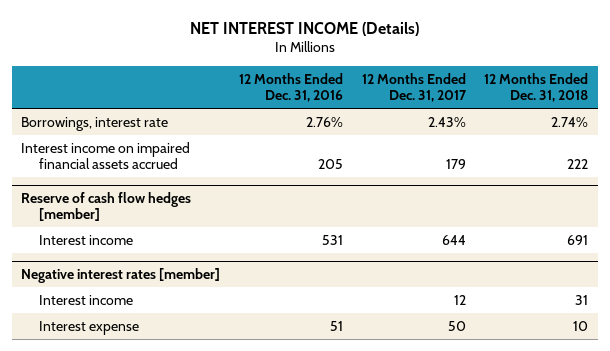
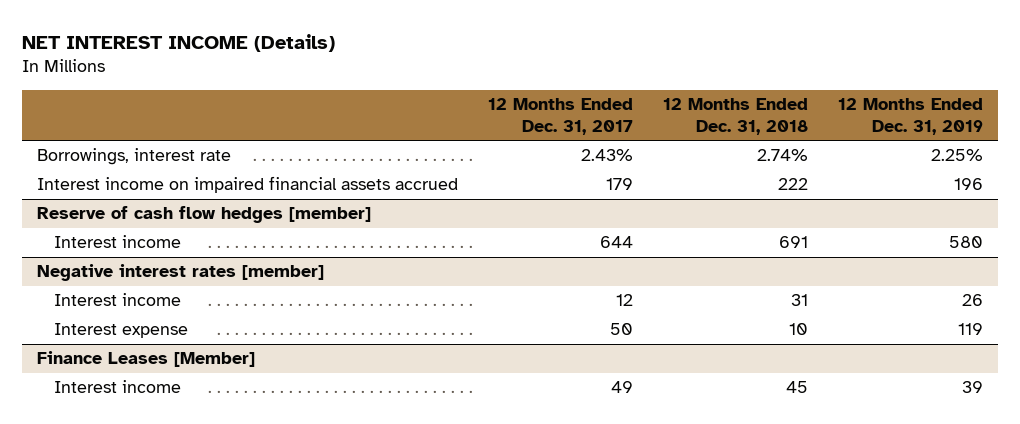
- | 12 Months Ended Dec. 31, 2016 | 12 Months Ended Dec. 31, 2017 | 12 Months Ended Dec. 31, 2018
+ | 12 Months Ended Dec. 31, 2017 | 12 Months Ended Dec. 31, 2018 | 12 Months Ended Dec. 31, 2019
+ Finance Leases [Member]
+ Interest income | 49 | 45 | 39

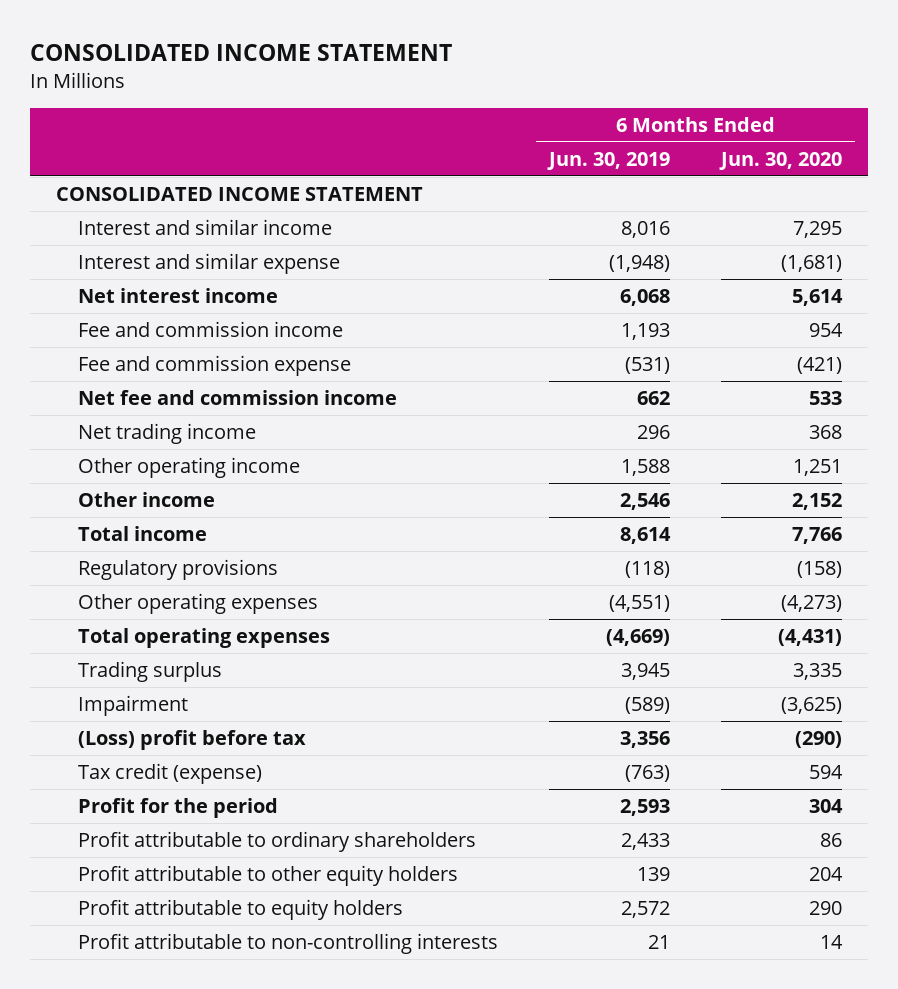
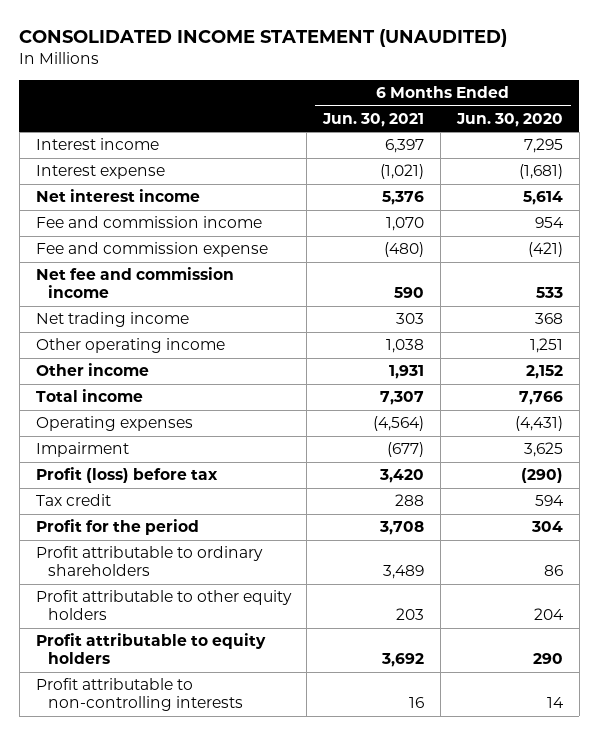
- CONSOLIDATED INCOME STATEMENT
+ CONSOLIDATED INCOME STATEMENT (UNAUDITED)
- | 6 Months Ended Jun. 30, 2019 | 6 Months Ended Jun. 30, 2020
+ | 6 Months Ended Jun. 30, 2021 | 6 Months Ended Jun. 30, 2020
- CONSOLIDATED INCOME STATEMENT
- Interest and similar income | 8,016 | 7,295
- Interest and similar expense | (1,948) | (1,681)
+ Interest income | 6,397 | 7,295
+ Interest expense | (1,021) | (1,681)
- Regulatory provisions | (118) | (158)
- Other operating expenses | (4,551) | (4,273)
- Total operating expenses | (4,669) | (4,431)
- Trading surplus | 3,945 | 3,335
- Impairment | (589) | (3,625)
- (Loss) profit before tax | 3,356 | (290)
- Tax credit (expense) | (763) | 594
+ Operating expenses | (4,564) | (4,431)
+ Impairment | (677) | 3,625
+ Profit (loss) before tax | 3,420 | (290)
+ Tax credit | 288 | 594

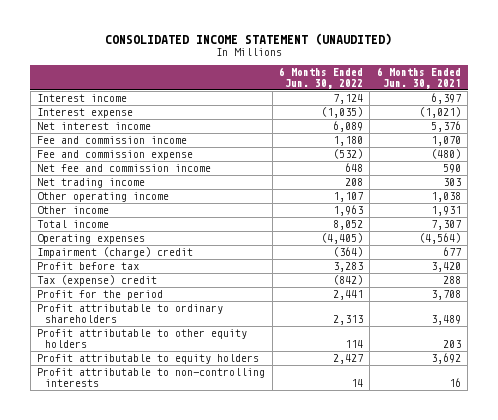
- | 6 Months Ended Jun. 30, 2021 | 6 Months Ended Jun. 30, 2020
+ | 6 Months Ended Jun. 30, 2022 | 6 Months Ended Jun. 30, 2021
- Impairment | (677) | 3,625
- Profit (loss) before tax | 3,420 | (290)
- Tax credit | 288 | 594
+ Impairment (charge) credit | (364) | 677
+ Profit before tax | 3,283 | 3,420
+ Tax (expense) credit | (842) | 288

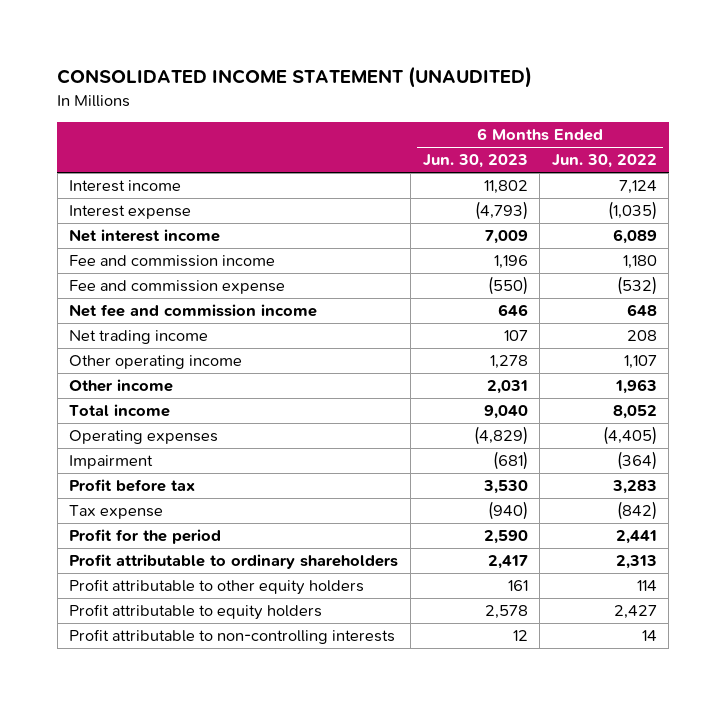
- | 6 Months Ended Jun. 30, 2022 | 6 Months Ended Jun. 30, 2021
+ | 6 Months Ended Jun. 30, 2023 | 6 Months Ended Jun. 30, 2022
- Impairment (charge) credit | (364) | 677
+ Impairment | (681) | (364)
- Tax (expense) credit | (842) | 288
+ Tax expense | (940) | (842)

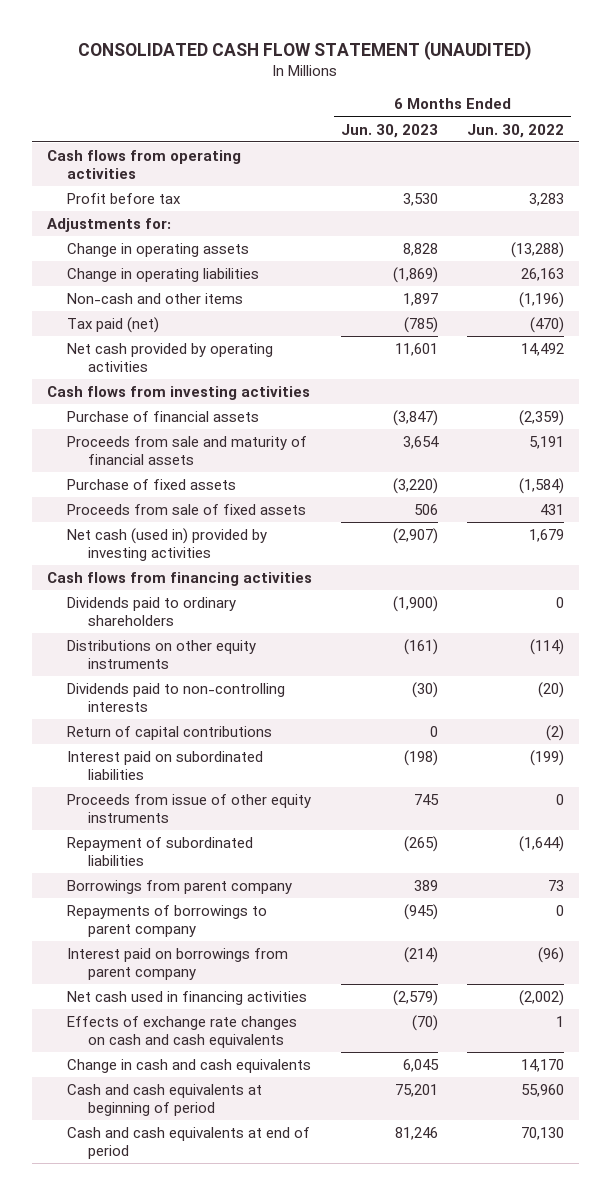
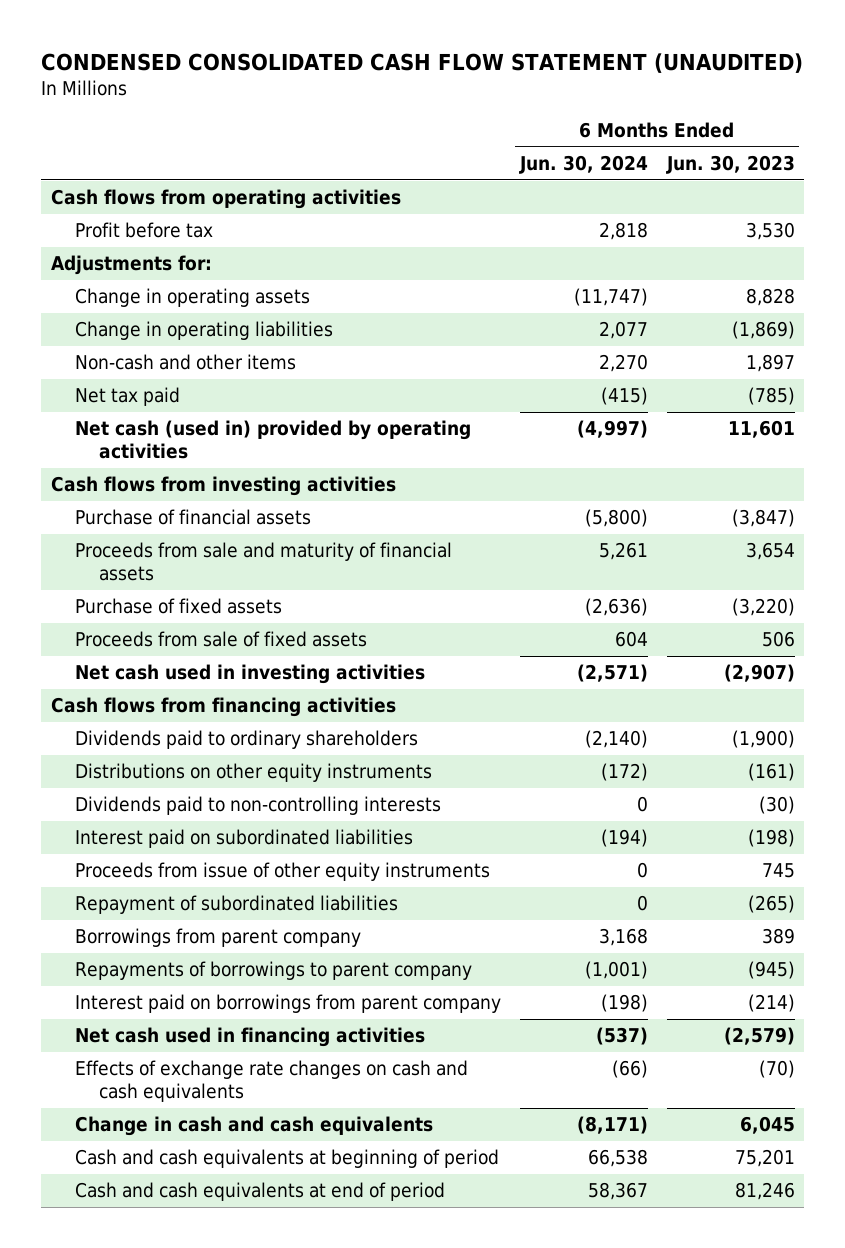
- CONSOLIDATED CASH FLOW STATEMENT (UNAUDITED)
+ CONDENSED CONSOLIDATED CASH FLOW STATEMENT (UNAUDITED)
- | 6 Months Ended Jun. 30, 2023 | 6 Months Ended Jun. 30, 2022
+ | 6 Months Ended Jun. 30, 2024 | 6 Months Ended Jun. 30, 2023
- Tax paid (net) | (785) | (470)
- Net cash provided by operating activities | 11,601 | 14,492
+ Net tax paid | (415) | (785)
+ Net cash (used in) provided by operating activities | (4,997) | 11,601
- Net cash (used in) provided by investing activities | (2,907) | 1,679
+ Net cash used in investing activities | (2,571) | (2,907)
- Return of capital contributions | 0 | (2)

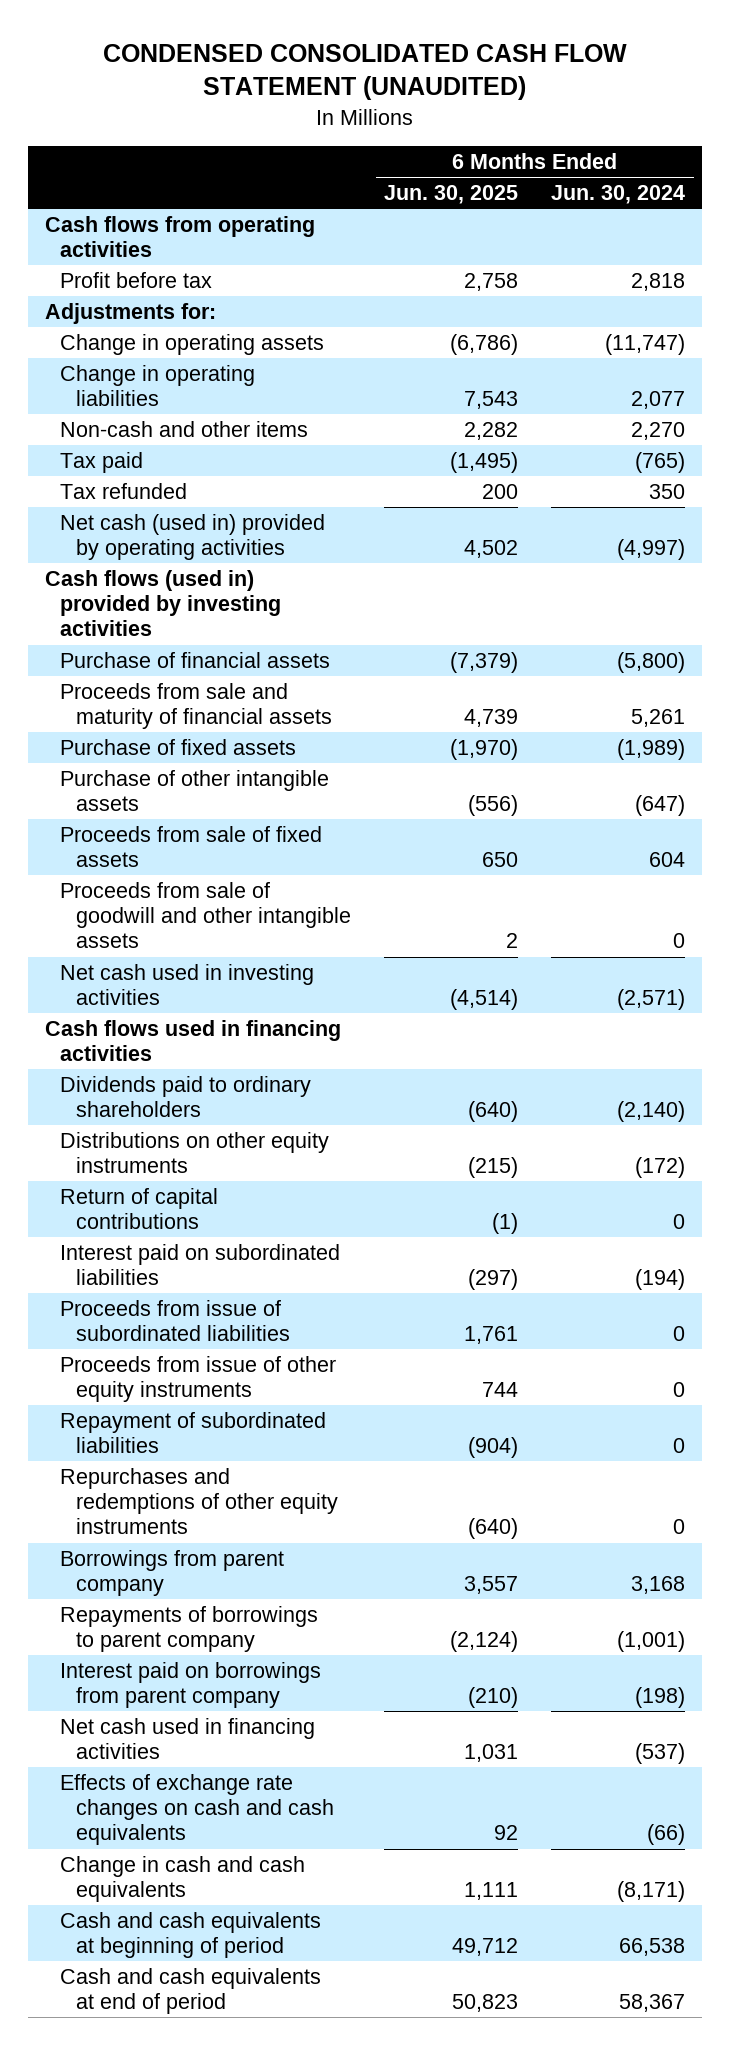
- | 6 Months Ended Jun. 30, 2024 | 6 Months Ended Jun. 30, 2023
+ | 6 Months Ended Jun. 30, 2025 | 6 Months Ended Jun. 30, 2024
- Net tax paid | (415) | (785)
+ Tax paid | (1,495) | (765)
+ Tax refunded | 200 | 350
- Cash flows from investing activities
+ Cash flows (used in) provided by investing activities
- Purchase of fixed assets | (2,636) | (3,220)
+ Purchase of fixed assets | (1,970) | (1,989)
+ Purchase of other intangible assets | (556) | (647)
+ Proceeds from sale of goodwill and other intangible assets | 2 | 0
- Cash flows from financing activities
+ Cash flows used in financing activities
- Dividends paid to non-controlling interests | 0 | (30)
+ Return of capital contributions | (1) | 0
+ Proceeds from issue of subordinated liabilities | 1,761 | 0
+ Repurchases and redemptions of other equity instruments | (640) | 0

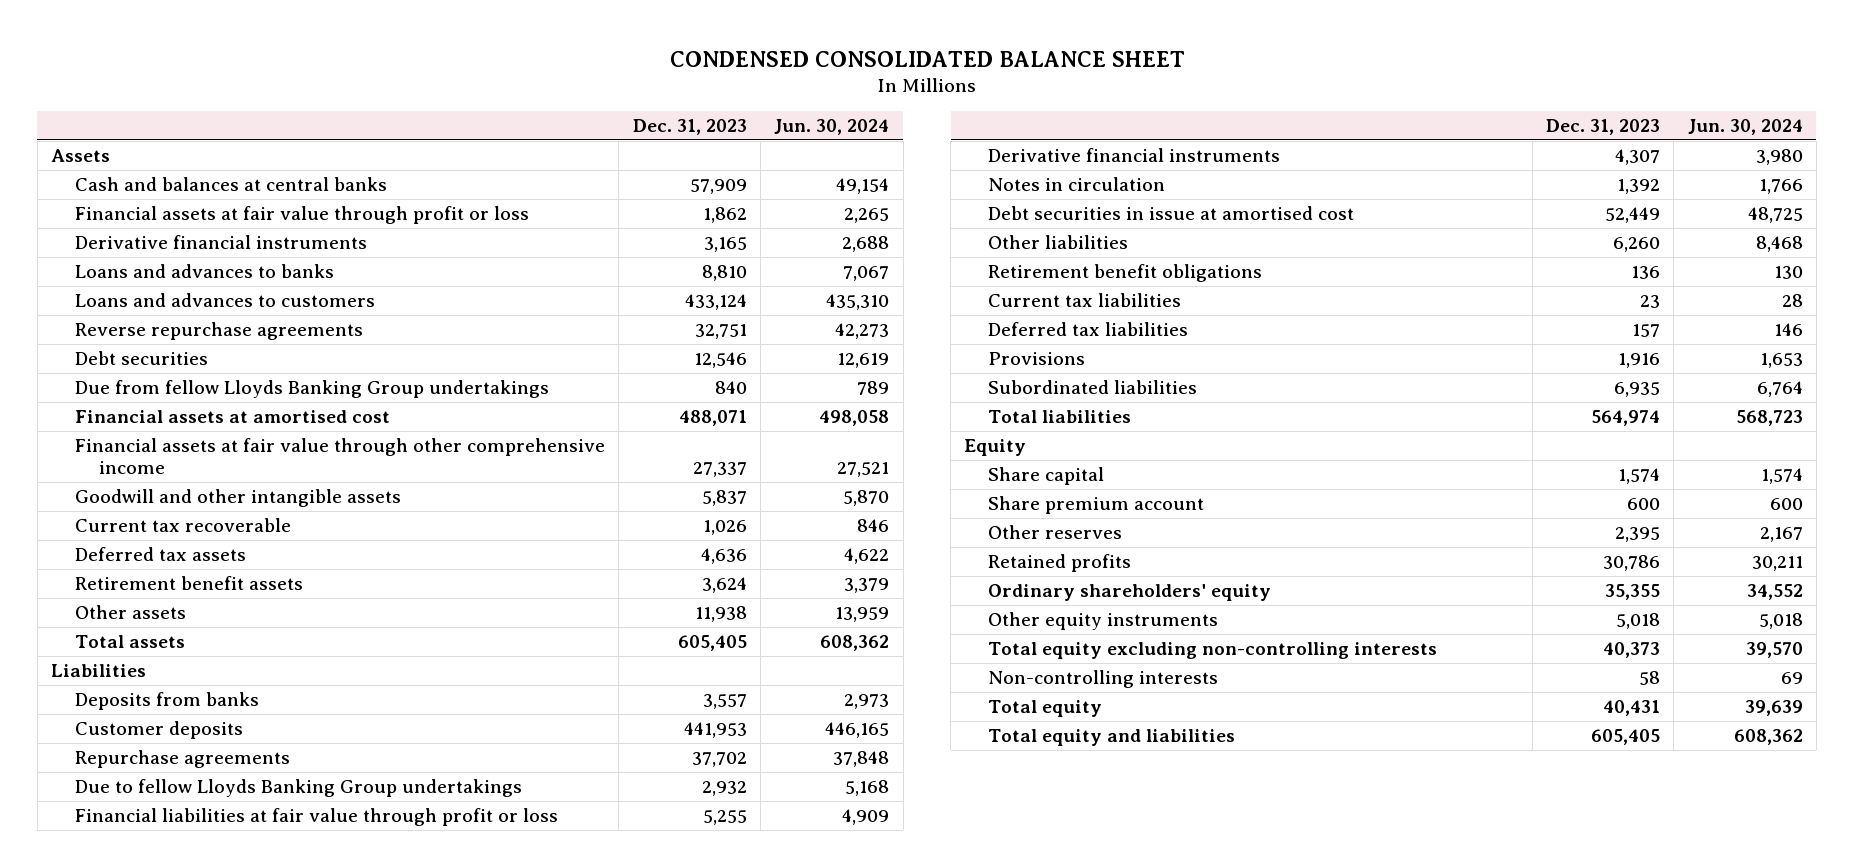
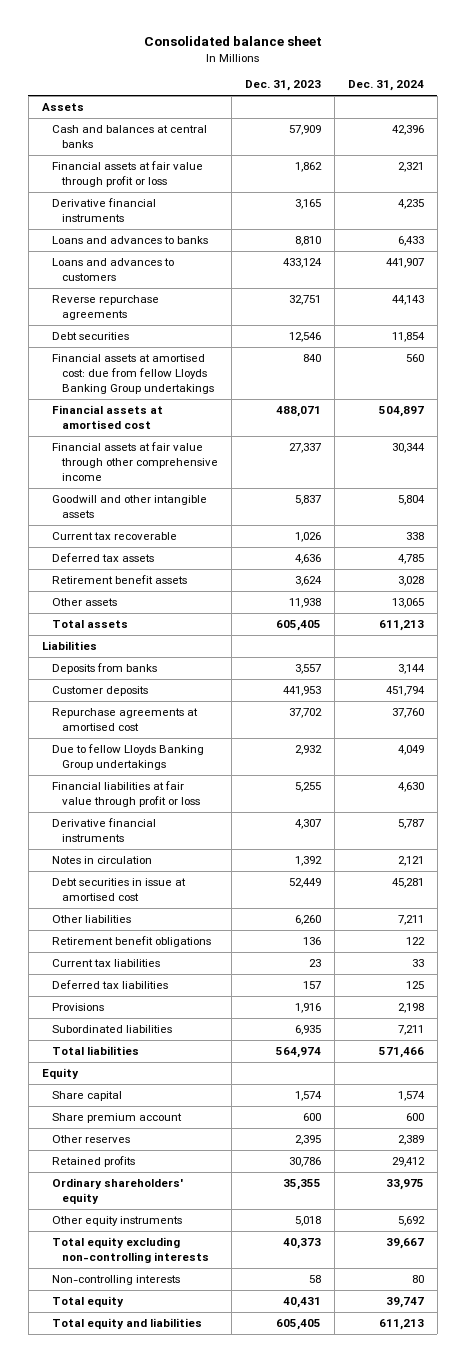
- CONDENSED CONSOLIDATED BALANCE SHEET
+ Consolidated balance sheet
- | Dec. 31, 2023 | Jun. 30, 2024
+ | Dec. 31, 2023 | Dec. 31, 2024
- Due from fellow Lloyds Banking Group undertakings | 840 | 789
+ Financial assets at amortised cost: due from fellow Lloyds Banking Group undertakings | 840 | 560
- Repurchase agreements | 37,702 | 37,848
+ Repurchase agreements at amortised cost | 37,702 | 37,760

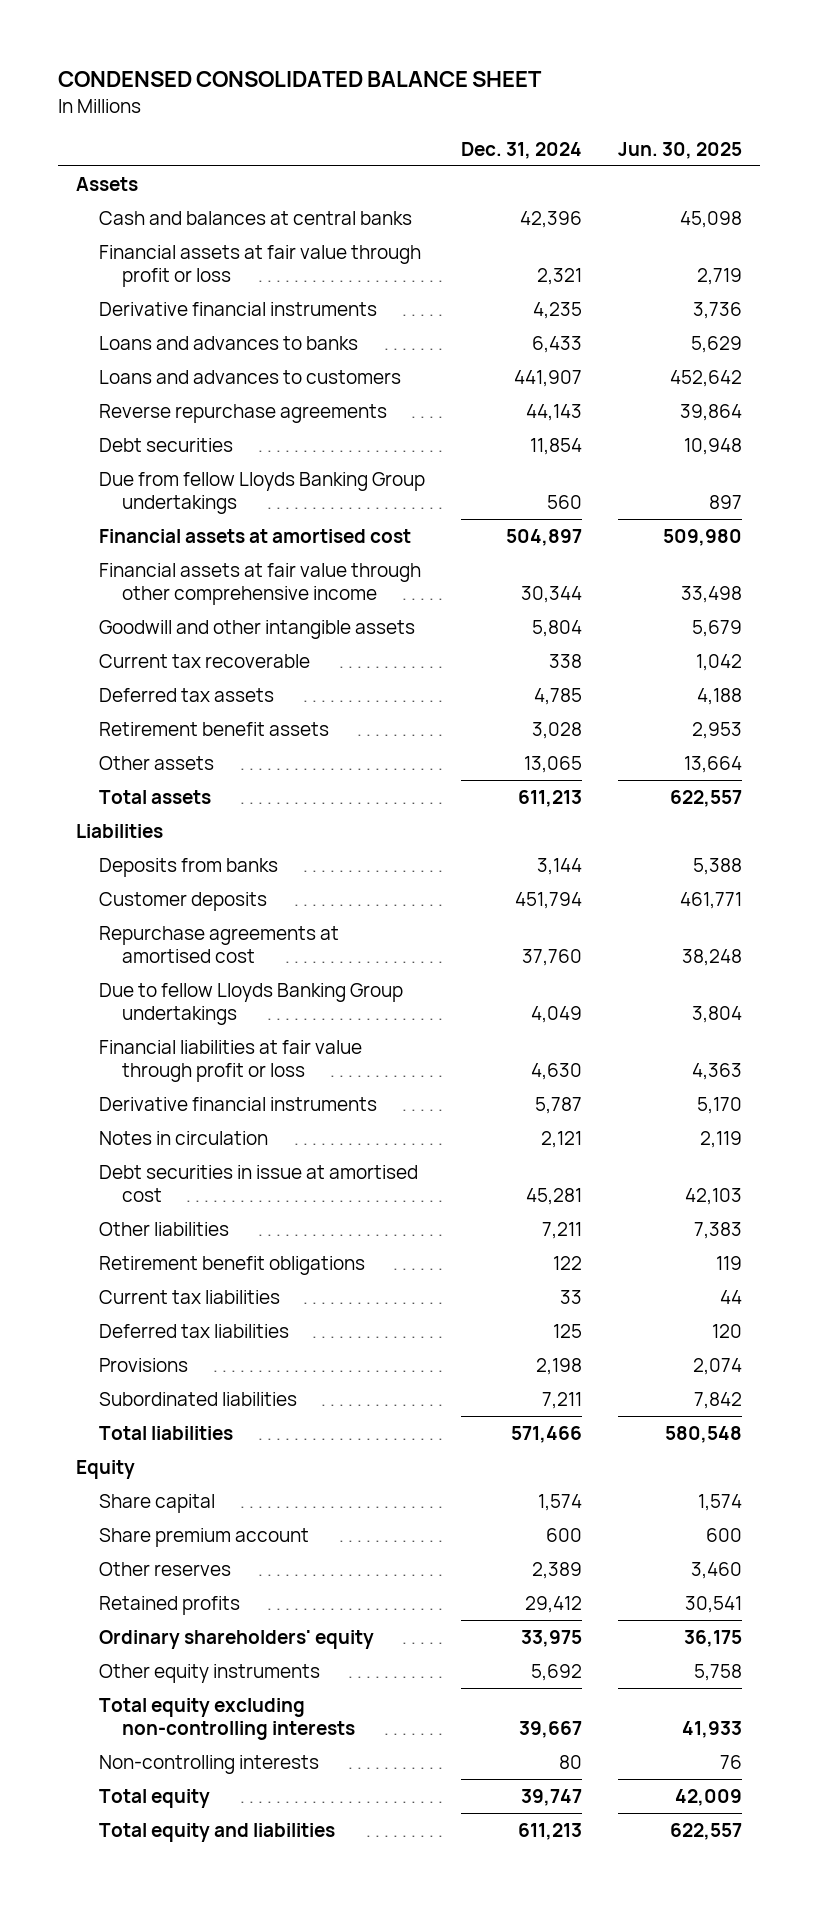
- Consolidated balance sheet
+ CONDENSED CONSOLIDATED BALANCE SHEET
- | Dec. 31, 2023 | Dec. 31, 2024
+ | Dec. 31, 2024 | Jun. 30, 2025
- Financial assets at amortised cost: due from fellow Lloyds Banking Group undertakings | 840 | 560
+ Due from fellow Lloyds Banking Group undertakings | 560 | 897

